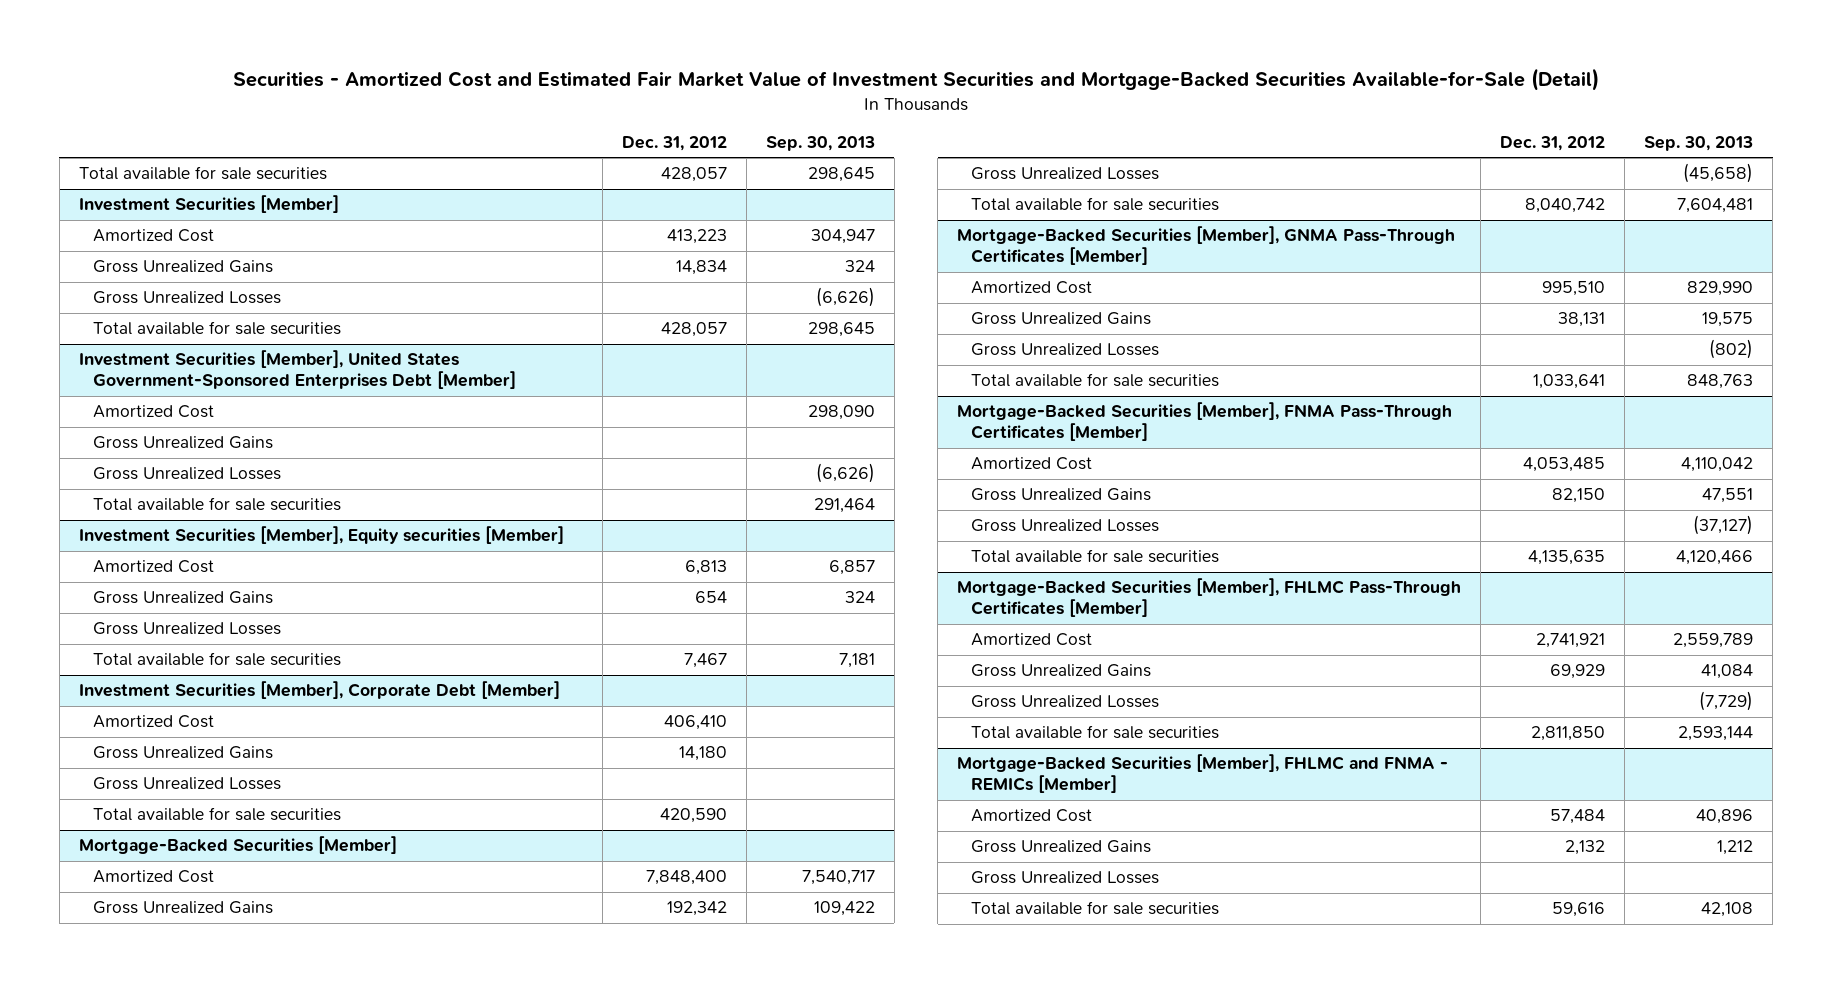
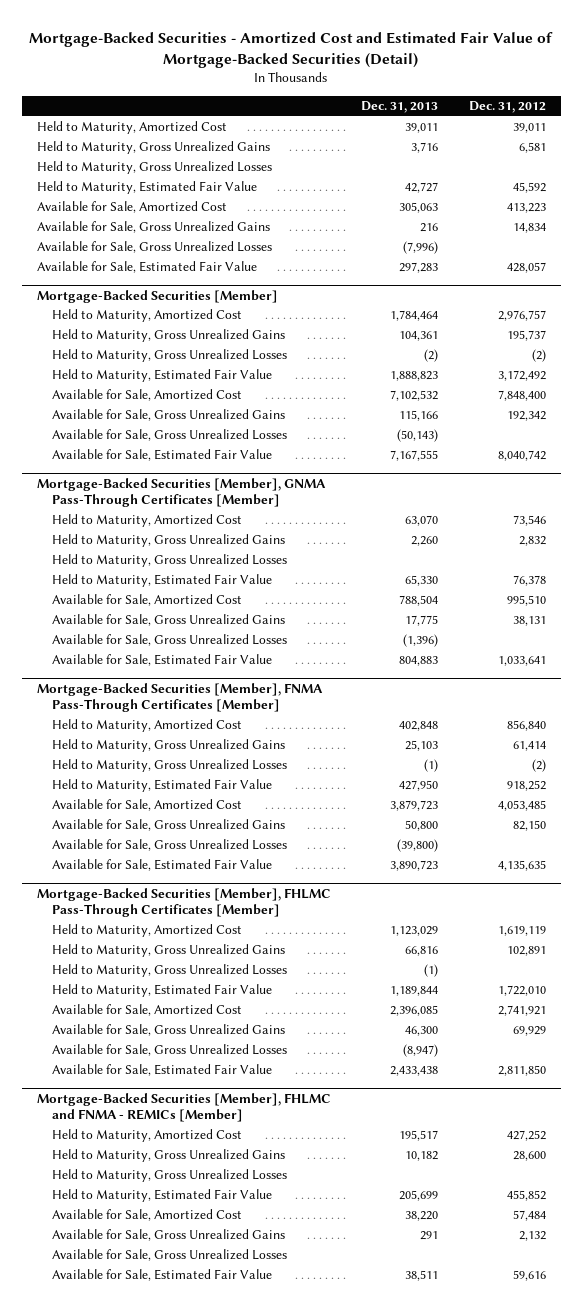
- Securities - Amortized Cost and Estimated Fair Market Value of Investment Securities and Mortgage-Backed Securities Available-for-Sale (Detail)
+ Mortgage-Backed Securities - Amortized Cost and Estimated Fair Value of Mortgage-Backed Securities (Detail)
- | Dec. 31, 2012 | Sep. 30, 2013
+ | Dec. 31, 2013 | Dec. 31, 2012
- Total available for sale securities | 428,057 | 298,645
- Investment Securities [Member]
- Amortized Cost | 413,223 | 304,947
- Gross Unrealized Gains | 14,834 | 324
- Gross Unrealized Losses | | (6,626)
- Total available for sale securities | 428,057 | 298,645
- Investment Securities [Member], United States Government-Sponsored Enterprises Debt [Member]
- Amortized Cost | | 298,090
- Gross Unrealized Gains
- Gross Unrealized Losses | | (6,626)
- Total available for sale securities | | 291,464
- Investment Securities [Member], Equity securities [Member]
- Amortized Cost | 6,813 | 6,857
- Gross Unrealized Gains | 654 | 324
- Gross Unrealized Losses
- Total available for sale securities | 7,467 | 7,181
- Investment Securities [Member], Corporate Debt [Member]
- Amortized Cost | 406,410 |
- Gross Unrealized Gains | 14,180 |
- Gross Unrealized Losses
- Total available for sale securities | 420,590 |
+ Held to Maturity, Amortized Cost | 39,011 | 39,011
+ Held to Maturity, Gross Unrealized Gains | 3,716 | 6,581
+ Held to Maturity, Gross Unrealized Losses
+ Held to Maturity, Estimated Fair Value | 42,727 | 45,592
+ Available for Sale, Amortized Cost | 305,063 | 413,223
+ Available for Sale, Gross Unrealized Gains | 216 | 14,834
+ Available for Sale, Gross Unrealized Losses | (7,996) |
+ Available for Sale, Estimated Fair Value | 297,283 | 428,057
@ Mortgage-Backed Securities [Member]
- Amortized Cost | 7,848,400 | 7,540,717
- Gross Unrealized Gains | 192,342 | 109,422
- Gross Unrealized Losses | | (45,658)
- Total available for sale securities | 8,040,742 | 7,604,481
+ Held to Maturity, Amortized Cost | 1,784,464 | 2,976,757
+ Held to Maturity, Gross Unrealized Gains | 104,361 | 195,737
+ Held to Maturity, Gross Unrealized Losses | (2) | (2)
+ Held to Maturity, Estimated Fair Value | 1,888,823 | 3,172,492
+ Available for Sale, Amortized Cost | 7,102,532 | 7,848,400
+ Available for Sale, Gross Unrealized Gains | 115,166 | 192,342
+ Available for Sale, Gross Unrealized Losses | (50,143) |
+ Available for Sale, Estimated Fair Value | 7,167,555 | 8,040,742
@ Mortgage-Backed Securities [Member], GNMA Pass-Through Certificates [Member]
- Amortized Cost | 995,510 | 829,990
- Gross Unrealized Gains | 38,131 | 19,575
- Gross Unrealized Losses | | (802)
- Total available for sale securities | 1,033,641 | 848,763
+ Held to Maturity, Amortized Cost | 63,070 | 73,546
+ Held to Maturity, Gross Unrealized Gains | 2,260 | 2,832
+ Held to Maturity, Gross Unrealized Losses
+ Held to Maturity, Estimated Fair Value | 65,330 | 76,378
+ Available for Sale, Amortized Cost | 788,504 | 995,510
+ Available for Sale, Gross Unrealized Gains | 17,775 | 38,131
+ Available for Sale, Gross Unrealized Losses | (1,396) |
+ Available for Sale, Estimated Fair Value | 804,883 | 1,033,641
@ Mortgage-Backed Securities [Member], FNMA Pass-Through Certificates [Member]
- Amortized Cost | 4,053,485 | 4,110,042
- Gross Unrealized Gains | 82,150 | 47,551
- Gross Unrealized Losses | | (37,127)
- Total available for sale securities | 4,135,635 | 4,120,466
+ Held to Maturity, Amortized Cost | 402,848 | 856,840
+ Held to Maturity, Gross Unrealized Gains | 25,103 | 61,414
+ Held to Maturity, Gross Unrealized Losses | (1) | (2)
+ Held to Maturity, Estimated Fair Value | 427,950 | 918,252
+ Available for Sale, Amortized Cost | 3,879,723 | 4,053,485
+ Available for Sale, Gross Unrealized Gains | 50,800 | 82,150
+ Available for Sale, Gross Unrealized Losses | (39,800) |
+ Available for Sale, Estimated Fair Value | 3,890,723 | 4,135,635
@ Mortgage-Backed Securities [Member], FHLMC Pass-Through Certificates [Member]
- Amortized Cost | 2,741,921 | 2,559,789
- Gross Unrealized Gains | 69,929 | 41,084
- Gross Unrealized Losses | | (7,729)
- Total available for sale securities | 2,811,850 | 2,593,144
+ Held to Maturity, Amortized Cost | 1,123,029 | 1,619,119
+ Held to Maturity, Gross Unrealized Gains | 66,816 | 102,891
+ Held to Maturity, Gross Unrealized Losses | (1) |
+ Held to Maturity, Estimated Fair Value | 1,189,844 | 1,722,010
+ Available for Sale, Amortized Cost | 2,396,085 | 2,741,921
+ Available for Sale, Gross Unrealized Gains | 46,300 | 69,929
+ Available for Sale, Gross Unrealized Losses | (8,947) |
+ Available for Sale, Estimated Fair Value | 2,433,438 | 2,811,850
@ Mortgage-Backed Securities [Member], FHLMC and FNMA - REMICs [Member]
- Amortized Cost | 57,484 | 40,896
- Gross Unrealized Gains | 2,132 | 1,212
- Gross Unrealized Losses
- Total available for sale securities | 59,616 | 42,108
+ Held to Maturity, Amortized Cost | 195,517 | 427,252
+ Held to Maturity, Gross Unrealized Gains | 10,182 | 28,600
+ Held to Maturity, Gross Unrealized Losses
+ Held to Maturity, Estimated Fair Value | 205,699 | 455,852
+ Available for Sale, Amortized Cost | 38,220 | 57,484
+ Available for Sale, Gross Unrealized Gains | 291 | 2,132
+ Available for Sale, Gross Unrealized Losses
+ Available for Sale, Estimated Fair Value | 38,511 | 59,616

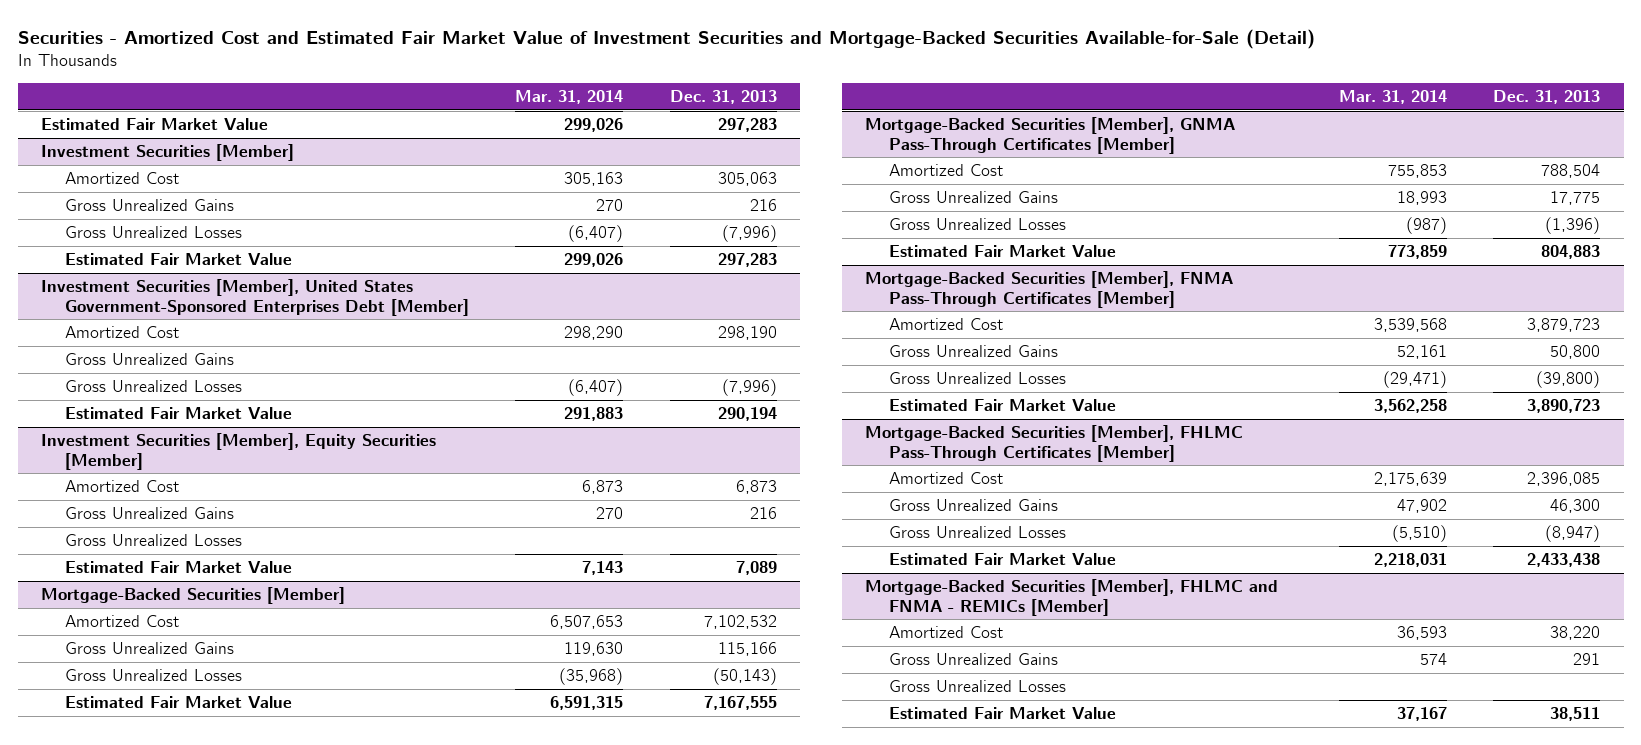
- Mortgage-Backed Securities - Amortized Cost and Estimated Fair Value of Mortgage-Backed Securities (Detail)
+ Securities - Amortized Cost and Estimated Fair Market Value of Investment Securities and Mortgage-Backed Securities Available-for-Sale (Detail)
- | Dec. 31, 2013 | Dec. 31, 2012
+ | Mar. 31, 2014 | Dec. 31, 2013
- Held to Maturity, Amortized Cost | 39,011 | 39,011
- Held to Maturity, Gross Unrealized Gains | 3,716 | 6,581
- Held to Maturity, Gross Unrealized Losses
- Held to Maturity, Estimated Fair Value | 42,727 | 45,592
- Available for Sale, Amortized Cost | 305,063 | 413,223
- Available for Sale, Gross Unrealized Gains | 216 | 14,834
- Available for Sale, Gross Unrealized Losses | (7,996) |
- Available for Sale, Estimated Fair Value | 297,283 | 428,057
+ Estimated Fair Market Value | 299,026 | 297,283
+ Investment Securities [Member]
+ Amortized Cost | 305,163 | 305,063
+ Gross Unrealized Gains | 270 | 216
+ Gross Unrealized Losses | (6,407) | (7,996)
+ Estimated Fair Market Value | 299,026 | 297,283
+ Investment Securities [Member], United States Government-Sponsored Enterprises Debt [Member]
+ Amortized Cost | 298,290 | 298,190
+ Gross Unrealized Gains
+ Gross Unrealized Losses | (6,407) | (7,996)
+ Estimated Fair Market Value | 291,883 | 290,194
+ Investment Securities [Member], Equity Securities [Member]
+ Amortized Cost | 6,873 | 6,873
+ Gross Unrealized Gains | 270 | 216
+ Gross Unrealized Losses
+ Estimated Fair Market Value | 7,143 | 7,089
@ Mortgage-Backed Securities [Member]
- Held to Maturity, Amortized Cost | 1,784,464 | 2,976,757
- Held to Maturity, Gross Unrealized Gains | 104,361 | 195,737
- Held to Maturity, Gross Unrealized Losses | (2) | (2)
- Held to Maturity, Estimated Fair Value | 1,888,823 | 3,172,492
- Available for Sale, Amortized Cost | 7,102,532 | 7,848,400
- Available for Sale, Gross Unrealized Gains | 115,166 | 192,342
- Available for Sale, Gross Unrealized Losses | (50,143) |
- Available for Sale, Estimated Fair Value | 7,167,555 | 8,040,742
+ Amortized Cost | 6,507,653 | 7,102,532
+ Gross Unrealized Gains | 119,630 | 115,166
+ Gross Unrealized Losses | (35,968) | (50,143)
+ Estimated Fair Market Value | 6,591,315 | 7,167,555
@ Mortgage-Backed Securities [Member], GNMA Pass-Through Certificates [Member]
- Held to Maturity, Amortized Cost | 63,070 | 73,546
- Held to Maturity, Gross Unrealized Gains | 2,260 | 2,832
- Held to Maturity, Gross Unrealized Losses
- Held to Maturity, Estimated Fair Value | 65,330 | 76,378
- Available for Sale, Amortized Cost | 788,504 | 995,510
- Available for Sale, Gross Unrealized Gains | 17,775 | 38,131
- Available for Sale, Gross Unrealized Losses | (1,396) |
- Available for Sale, Estimated Fair Value | 804,883 | 1,033,641
+ Amortized Cost | 755,853 | 788,504
+ Gross Unrealized Gains | 18,993 | 17,775
+ Gross Unrealized Losses | (987) | (1,396)
+ Estimated Fair Market Value | 773,859 | 804,883
@ Mortgage-Backed Securities [Member], FNMA Pass-Through Certificates [Member]
- Held to Maturity, Amortized Cost | 402,848 | 856,840
- Held to Maturity, Gross Unrealized Gains | 25,103 | 61,414
- Held to Maturity, Gross Unrealized Losses | (1) | (2)
- Held to Maturity, Estimated Fair Value | 427,950 | 918,252
- Available for Sale, Amortized Cost | 3,879,723 | 4,053,485
- Available for Sale, Gross Unrealized Gains | 50,800 | 82,150
- Available for Sale, Gross Unrealized Losses | (39,800) |
- Available for Sale, Estimated Fair Value | 3,890,723 | 4,135,635
+ Amortized Cost | 3,539,568 | 3,879,723
+ Gross Unrealized Gains | 52,161 | 50,800
+ Gross Unrealized Losses | (29,471) | (39,800)
+ Estimated Fair Market Value | 3,562,258 | 3,890,723
@ Mortgage-Backed Securities [Member], FHLMC Pass-Through Certificates [Member]
- Held to Maturity, Amortized Cost | 1,123,029 | 1,619,119
- Held to Maturity, Gross Unrealized Gains | 66,816 | 102,891
- Held to Maturity, Gross Unrealized Losses | (1) |
- Held to Maturity, Estimated Fair Value | 1,189,844 | 1,722,010
- Available for Sale, Amortized Cost | 2,396,085 | 2,741,921
- Available for Sale, Gross Unrealized Gains | 46,300 | 69,929
- Available for Sale, Gross Unrealized Losses | (8,947) |
- Available for Sale, Estimated Fair Value | 2,433,438 | 2,811,850
+ Amortized Cost | 2,175,639 | 2,396,085
+ Gross Unrealized Gains | 47,902 | 46,300
+ Gross Unrealized Losses | (5,510) | (8,947)
+ Estimated Fair Market Value | 2,218,031 | 2,433,438
@ Mortgage-Backed Securities [Member], FHLMC and FNMA - REMICs [Member]
- Held to Maturity, Amortized Cost | 195,517 | 427,252
- Held to Maturity, Gross Unrealized Gains | 10,182 | 28,600
- Held to Maturity, Gross Unrealized Losses
- Held to Maturity, Estimated Fair Value | 205,699 | 455,852
- Available for Sale, Amortized Cost | 38,220 | 57,484
- Available for Sale, Gross Unrealized Gains | 291 | 2,132
- Available for Sale, Gross Unrealized Losses
- Available for Sale, Estimated Fair Value | 38,511 | 59,616
+ Amortized Cost | 36,593 | 38,220
+ Gross Unrealized Gains | 574 | 291
+ Gross Unrealized Losses
+ Estimated Fair Market Value | 37,167 | 38,511

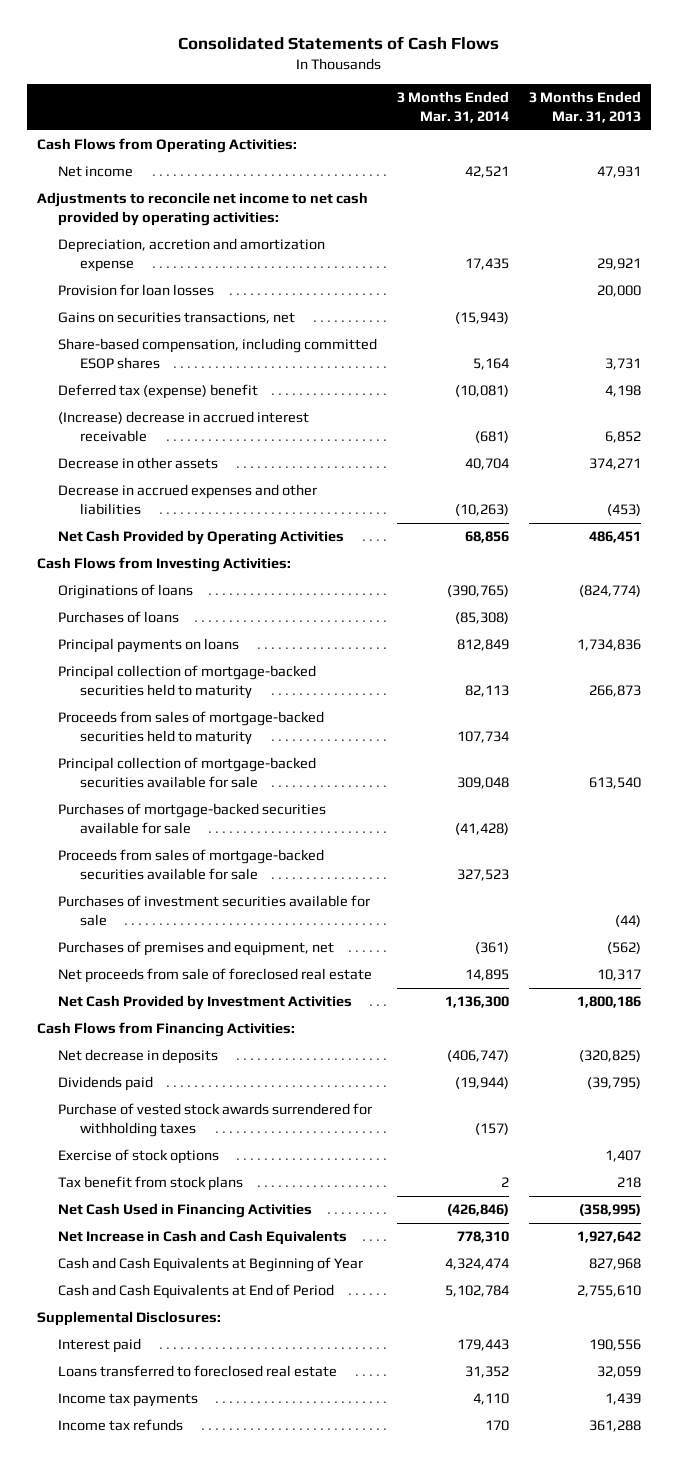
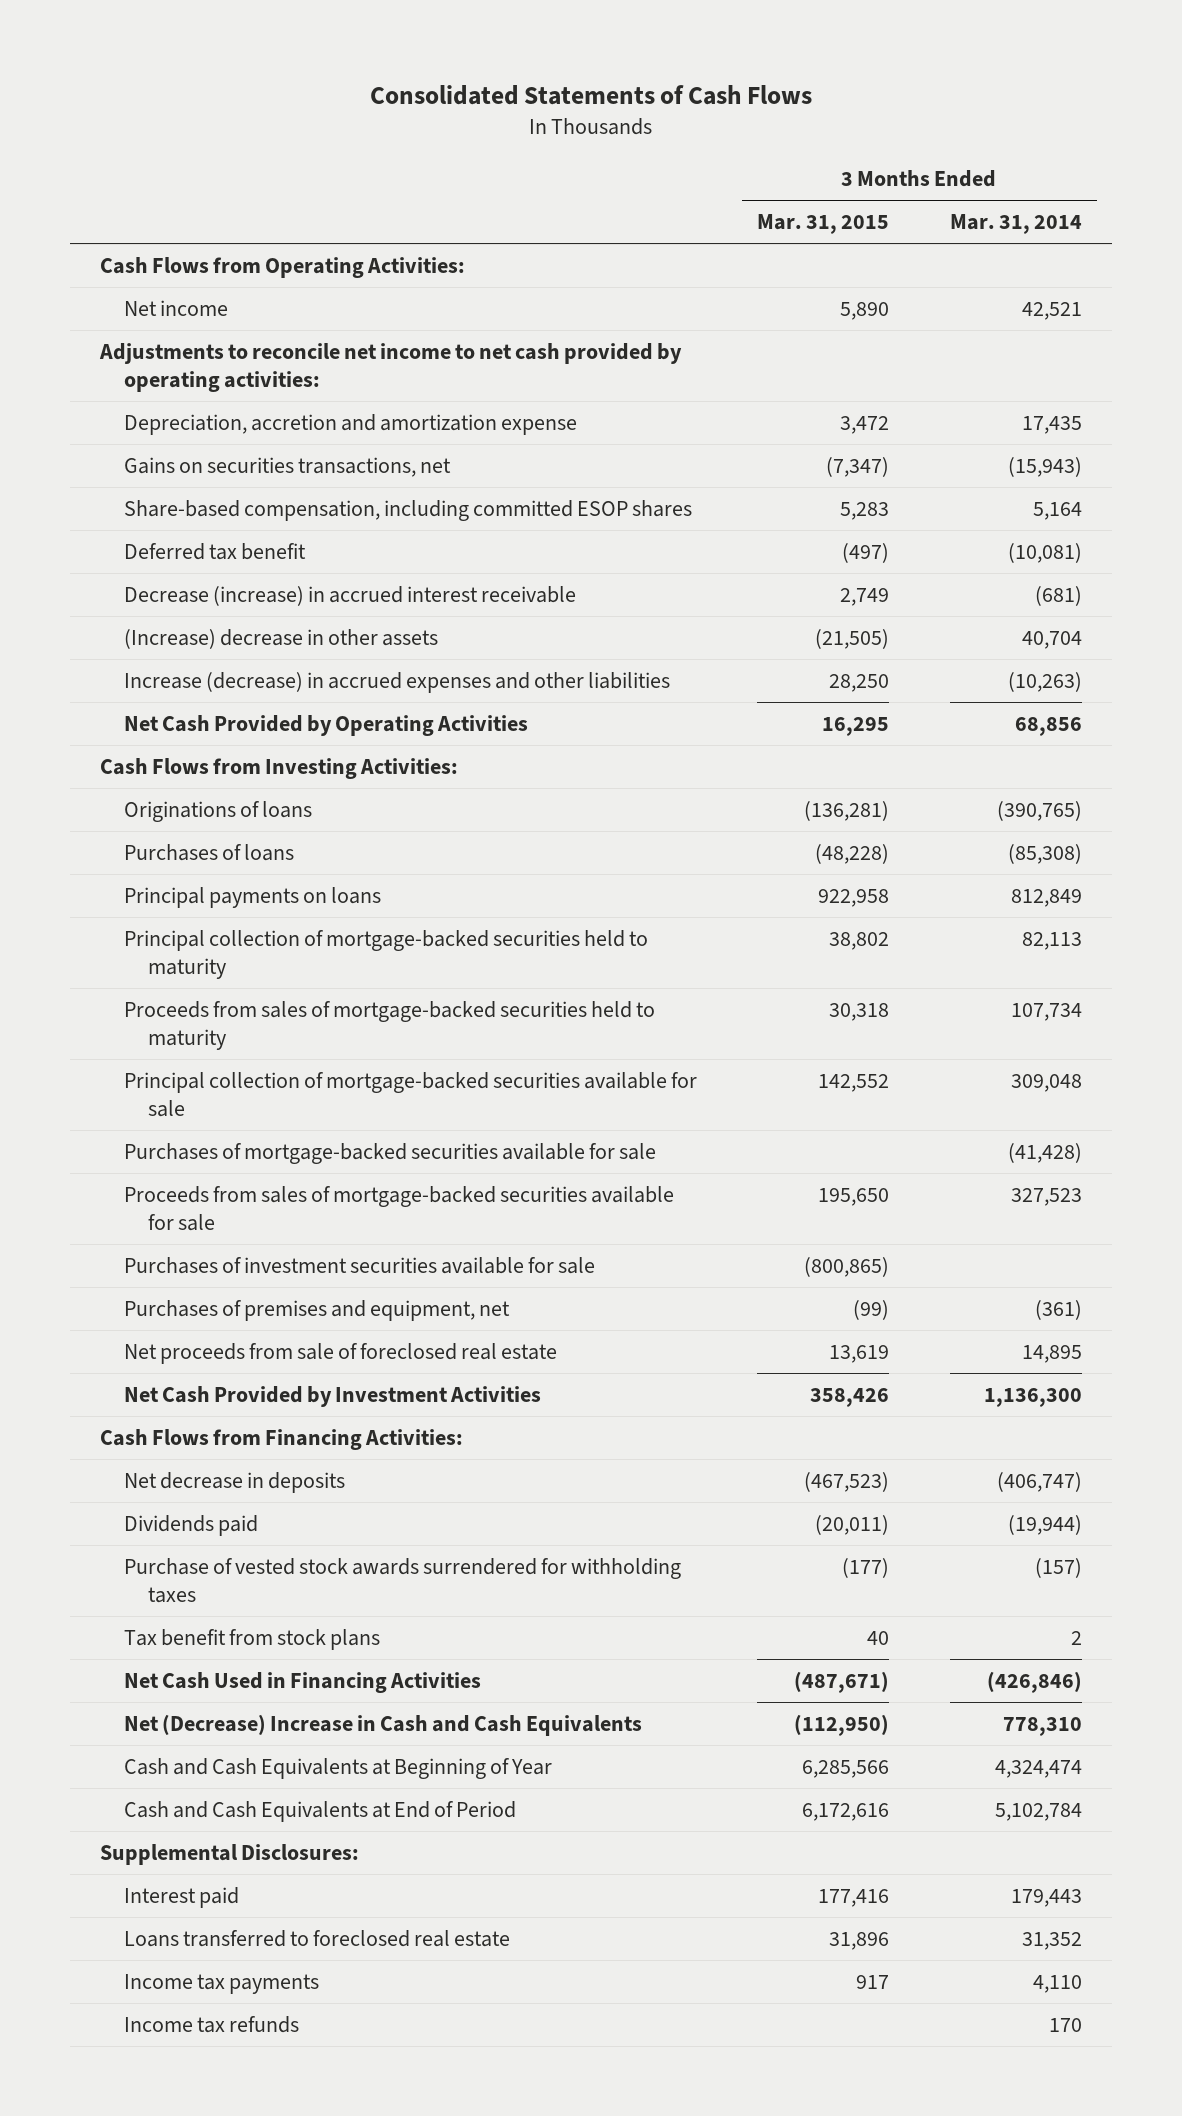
- | 3 Months Ended Mar. 31, 2014 | 3 Months Ended Mar. 31, 2013
+ | 3 Months Ended Mar. 31, 2015 | 3 Months Ended Mar. 31, 2014
- Provision for loan losses | | 20,000
- Deferred tax (expense) benefit | (10,081) | 4,198
- (Increase) decrease in accrued interest receivable | (681) | 6,852
- Decrease in other assets | 40,704 | 374,271
- Decrease in accrued expenses and other liabilities | (10,263) | (453)
+ Deferred tax benefit | (497) | (10,081)
+ Decrease (increase) in accrued interest receivable | 2,749 | (681)
+ (Increase) decrease in other assets | (21,505) | 40,704
+ Increase (decrease) in accrued expenses and other liabilities | 28,250 | (10,263)
- Exercise of stock options | | 1,407
- Net Increase in Cash and Cash Equivalents | 778,310 | 1,927,642
+ Net (Decrease) Increase in Cash and Cash Equivalents | (112,950) | 778,310

